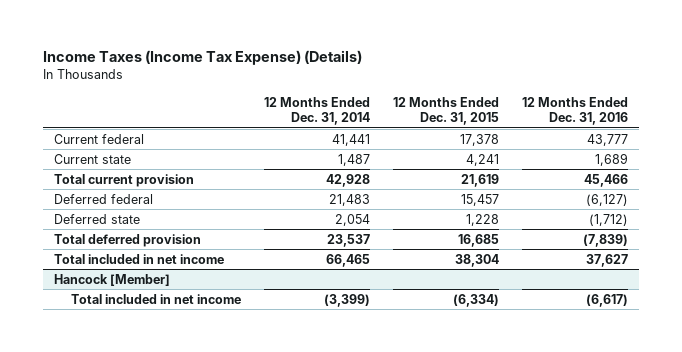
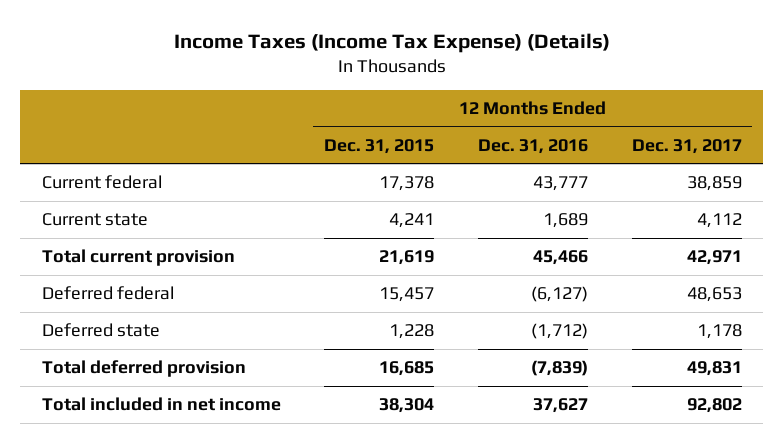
- | 12 Months Ended Dec. 31, 2014 | 12 Months Ended Dec. 31, 2015 | 12 Months Ended Dec. 31, 2016
+ | 12 Months Ended Dec. 31, 2015 | 12 Months Ended Dec. 31, 2016 | 12 Months Ended Dec. 31, 2017
- Hancock [Member]
- Total included in net income | (3,399) | (6,334) | (6,617)

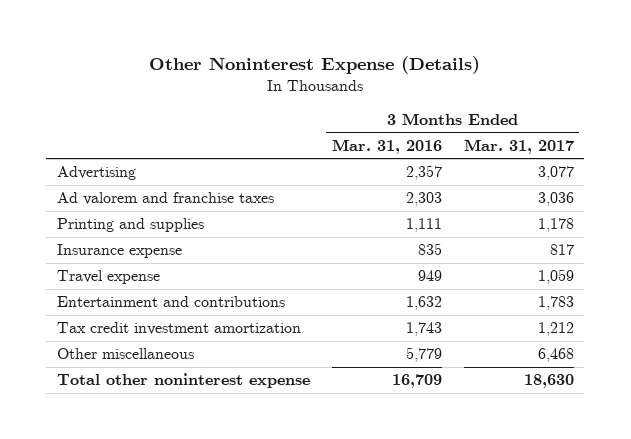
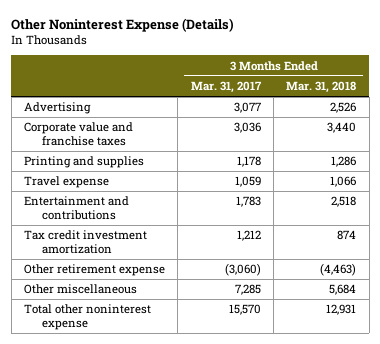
- | 3 Months Ended Mar. 31, 2016 | 3 Months Ended Mar. 31, 2017
+ | 3 Months Ended Mar. 31, 2017 | 3 Months Ended Mar. 31, 2018
- Ad valorem and franchise taxes | 2,303 | 3,036
+ Corporate value and franchise taxes | 3,036 | 3,440
- Insurance expense | 835 | 817
- Other miscellaneous | 5,779 | 6,468
- Total other noninterest expense | 16,709 | 18,630
+ Other retirement expense | (3,060) | (4,463)
+ Other miscellaneous | 7,285 | 5,684
+ Total other noninterest expense | 15,570 | 12,931

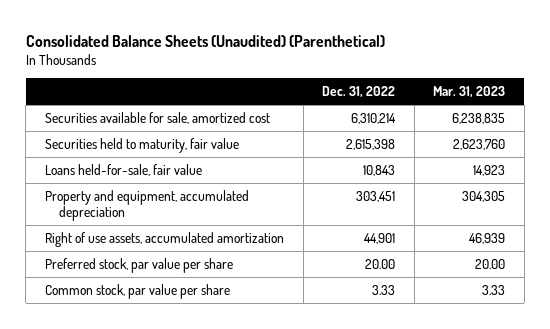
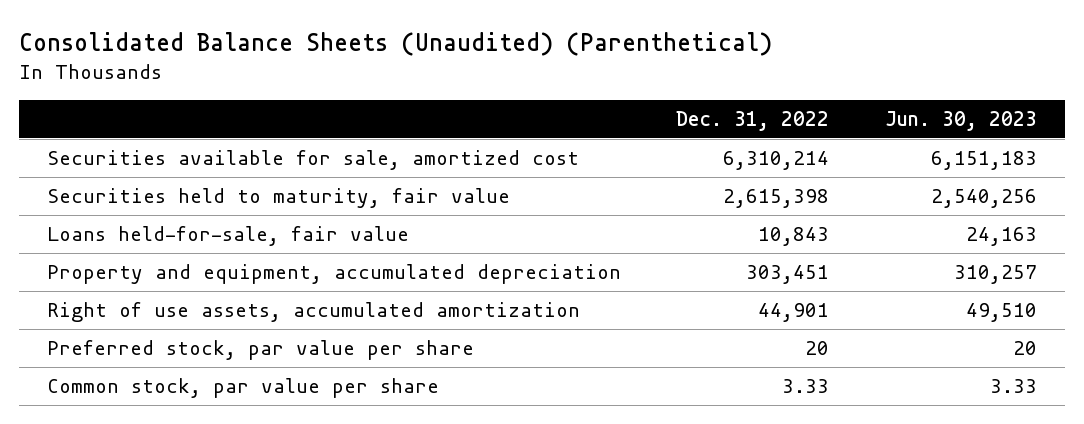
- | Dec. 31, 2022 | Mar. 31, 2023
+ | Dec. 31, 2022 | Jun. 30, 2023
- Preferred stock, par value per share | 20.00 | 20.00
+ Preferred stock, par value per share | 20 | 20

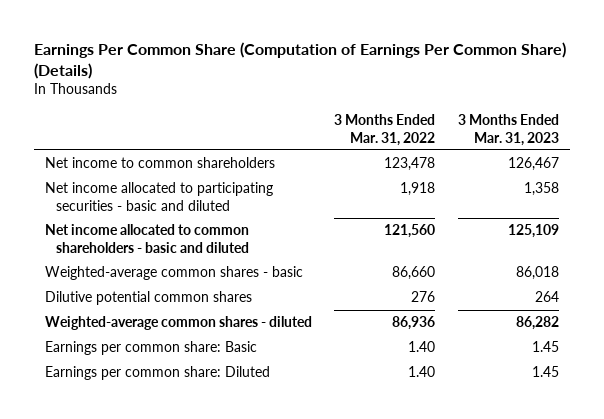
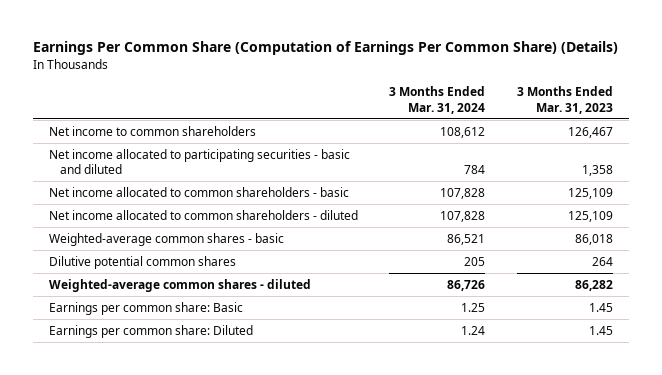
- | 3 Months Ended Mar. 31, 2022 | 3 Months Ended Mar. 31, 2023
+ | 3 Months Ended Mar. 31, 2024 | 3 Months Ended Mar. 31, 2023
- Net income allocated to common shareholders - basic and diluted | 121,560 | 125,109
+ Net income allocated to common shareholders - basic | 107,828 | 125,109
+ Net income allocated to common shareholders - diluted | 107,828 | 125,109

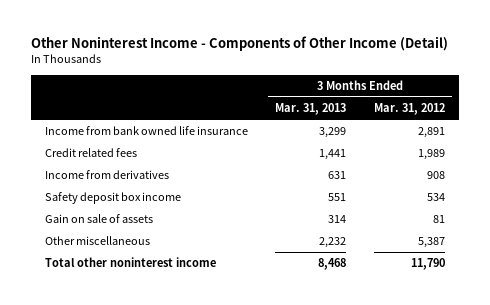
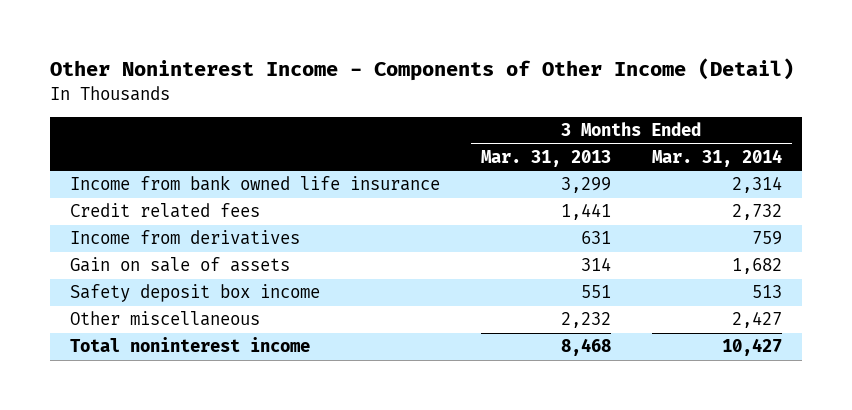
- | 3 Months Ended Mar. 31, 2013 | 3 Months Ended Mar. 31, 2012
+ | 3 Months Ended Mar. 31, 2013 | 3 Months Ended Mar. 31, 2014
moved down: Safety deposit box income | 551 | 513
- Total other noninterest income | 8,468 | 11,790
+ Total noninterest income | 8,468 | 10,427

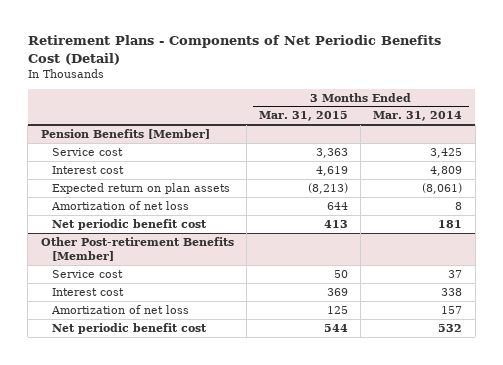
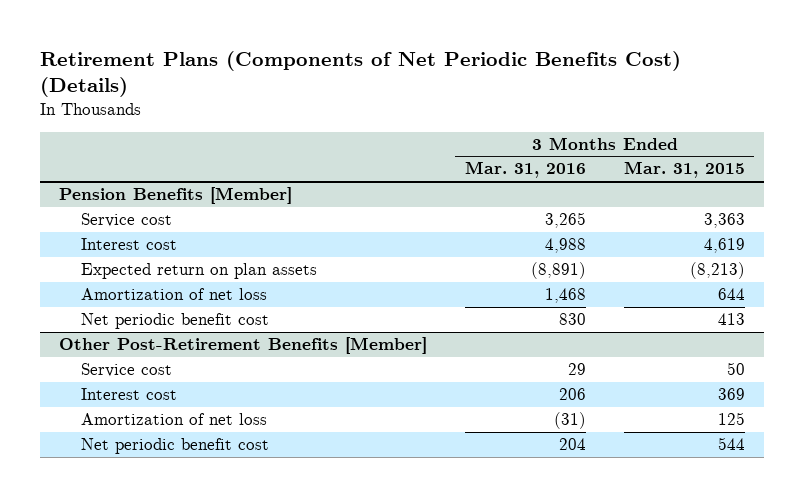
- Retirement Plans - Components of Net Periodic Benefits Cost (Detail)
+ Retirement Plans (Components of Net Periodic Benefits Cost) (Details)
- | 3 Months Ended Mar. 31, 2015 | 3 Months Ended Mar. 31, 2014
+ | 3 Months Ended Mar. 31, 2016 | 3 Months Ended Mar. 31, 2015
- Other Post-retirement Benefits [Member]
+ Other Post-Retirement Benefits [Member]

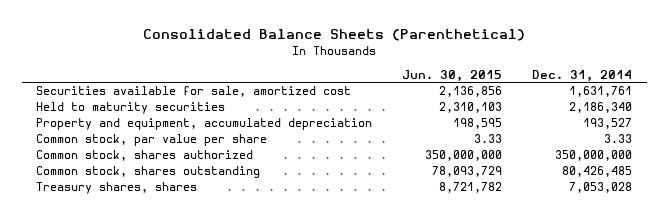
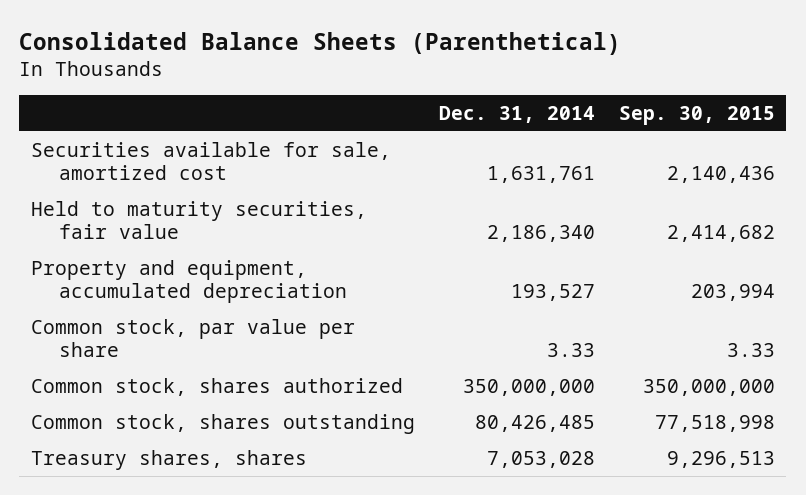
- | Jun. 30, 2015 | Dec. 31, 2014
+ | Dec. 31, 2014 | Sep. 30, 2015
- Held to maturity securities | 2,310,103 | 2,186,340
+ Held to maturity securities, fair value | 2,186,340 | 2,414,682

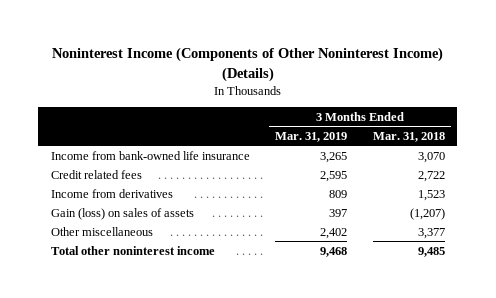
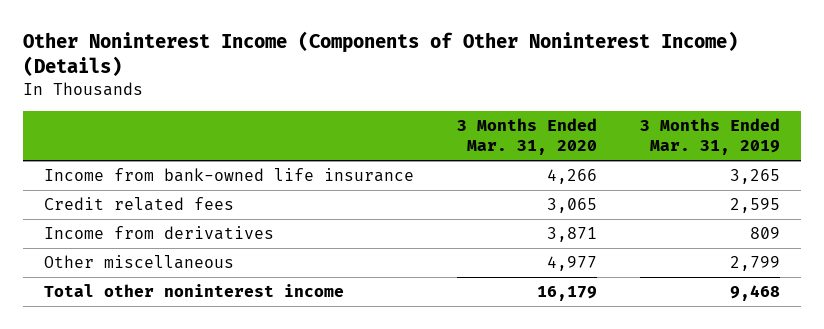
- Noninterest Income (Components of Other Noninterest Income) (Details)
+ Other Noninterest Income (Components of Other Noninterest Income) (Details)
- | 3 Months Ended Mar. 31, 2019 | 3 Months Ended Mar. 31, 2018
+ | 3 Months Ended Mar. 31, 2020 | 3 Months Ended Mar. 31, 2019
- Gain (loss) on sales of assets | 397 | (1,207)
- Other miscellaneous | 2,402 | 3,377
+ Other miscellaneous | 4,977 | 2,799

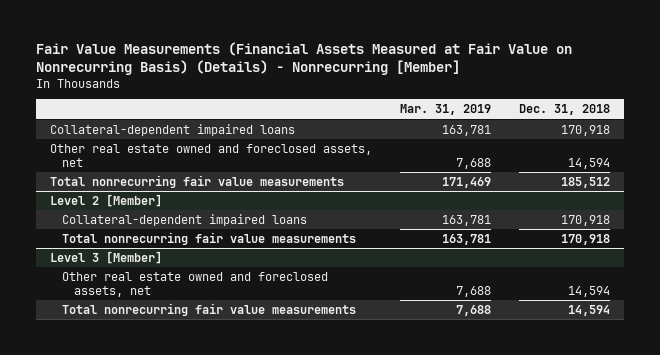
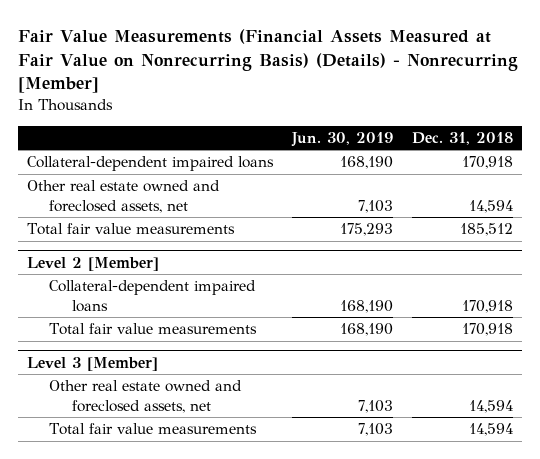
- | Mar. 31, 2019 | Dec. 31, 2018
+ | Jun. 30, 2019 | Dec. 31, 2018
- Total nonrecurring fair value measurements | 171,469 | 185,512
+ Total fair value measurements | 175,293 | 185,512
@ Level 2 [Member]
- Total nonrecurring fair value measurements | 163,781 | 170,918
+ Total fair value measurements | 168,190 | 170,918
@ Level 3 [Member]
- Total nonrecurring fair value measurements | 7,688 | 14,594
+ Total fair value measurements | 7,103 | 14,594

